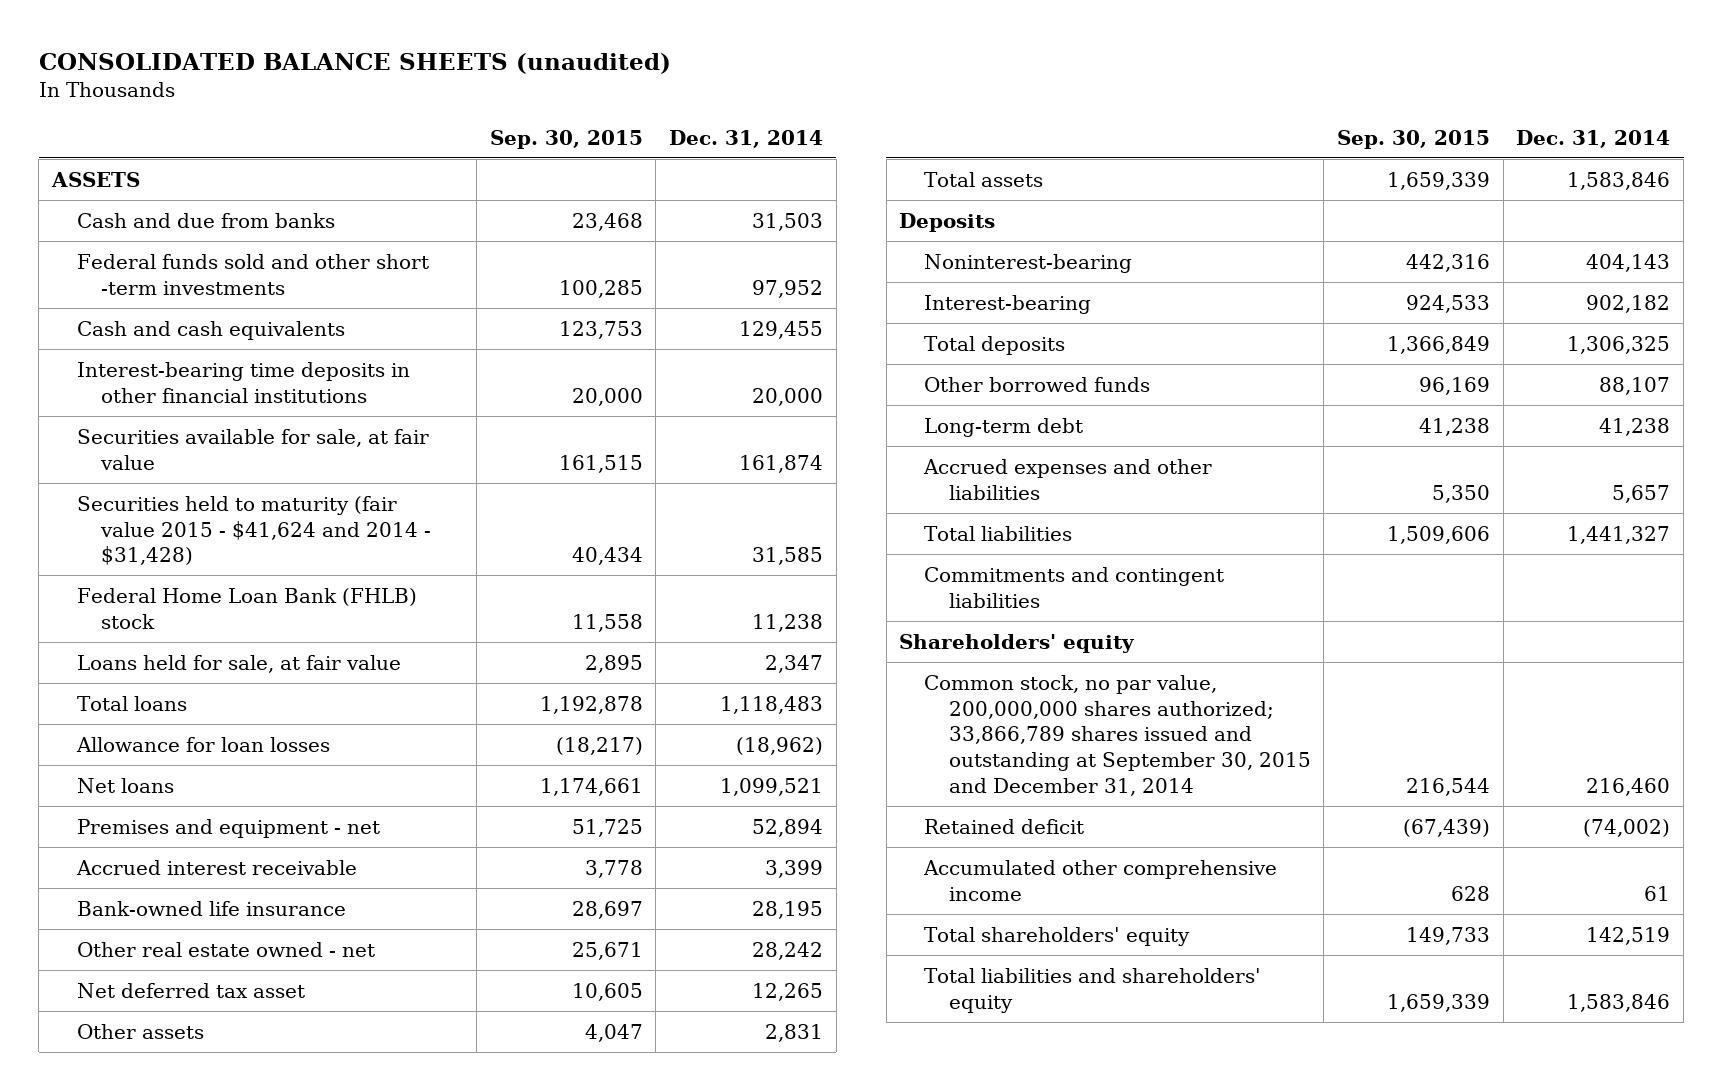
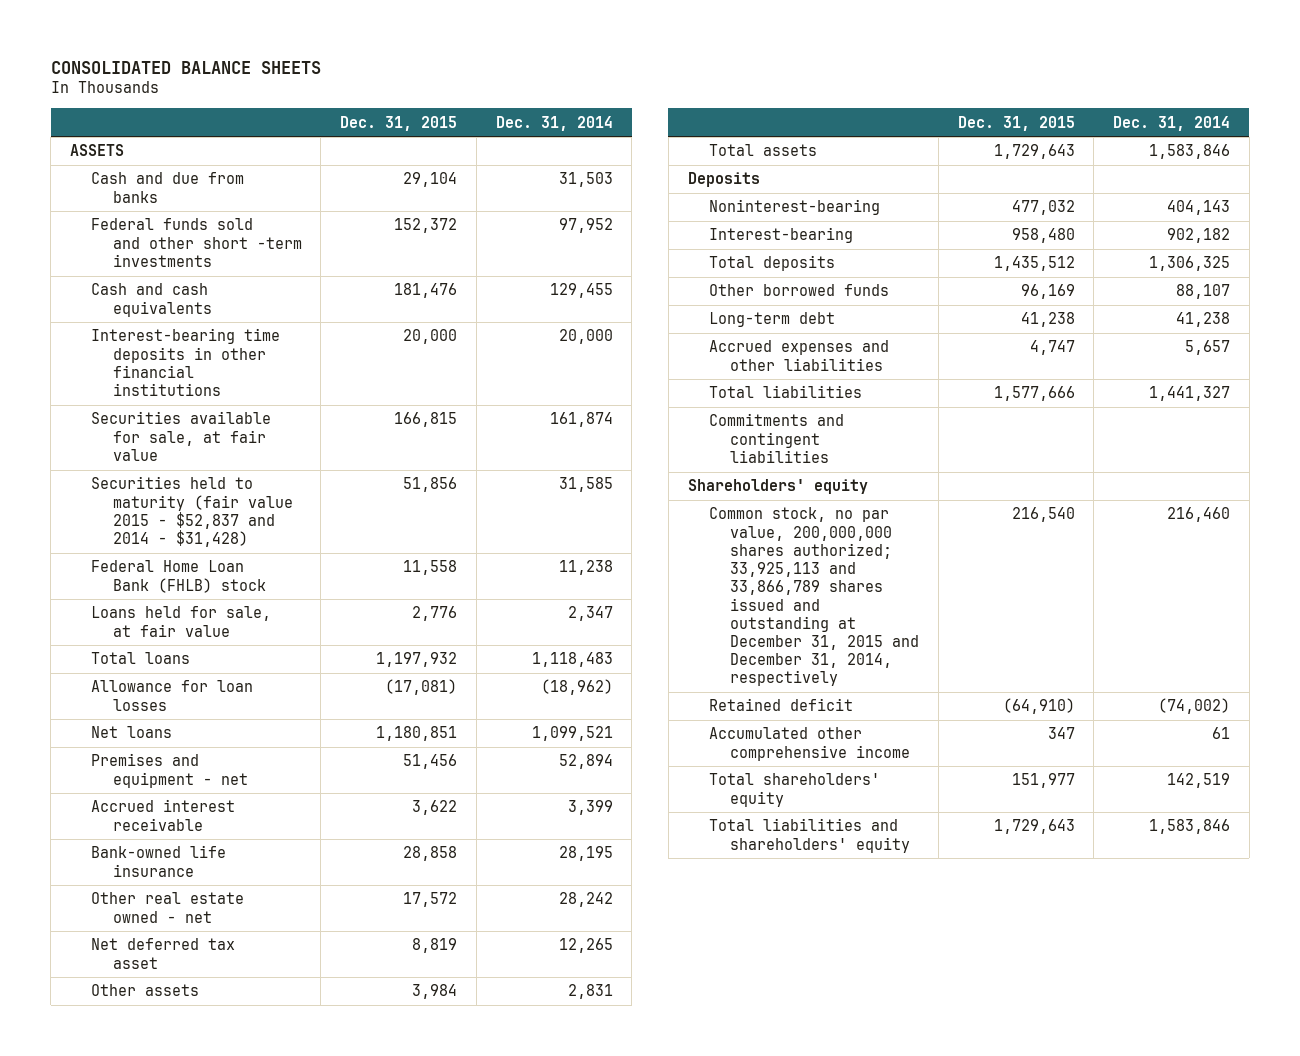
- CONSOLIDATED BALANCE SHEETS (unaudited)
+ CONSOLIDATED BALANCE SHEETS
- | Sep. 30, 2015 | Dec. 31, 2014
+ | Dec. 31, 2015 | Dec. 31, 2014
- Securities held to maturity (fair value 2015 - $41,624 and 2014 - $31,428) | 40,434 | 31,585
+ Securities held to maturity (fair value 2015 - $52,837 and 2014 - $31,428) | 51,856 | 31,585
- Common stock, no par value, 200,000,000 shares authorized; 33,866,789 shares issued and outstanding at September 30, 2015 and December 31, 2014 | 216,544 | 216,460
+ Common stock, no par value, 200,000,000 shares authorized; 33,925,113 and 33,866,789 shares issued and outstanding at December 31, 2015 and December 31, 2014, respectively | 216,540 | 216,460

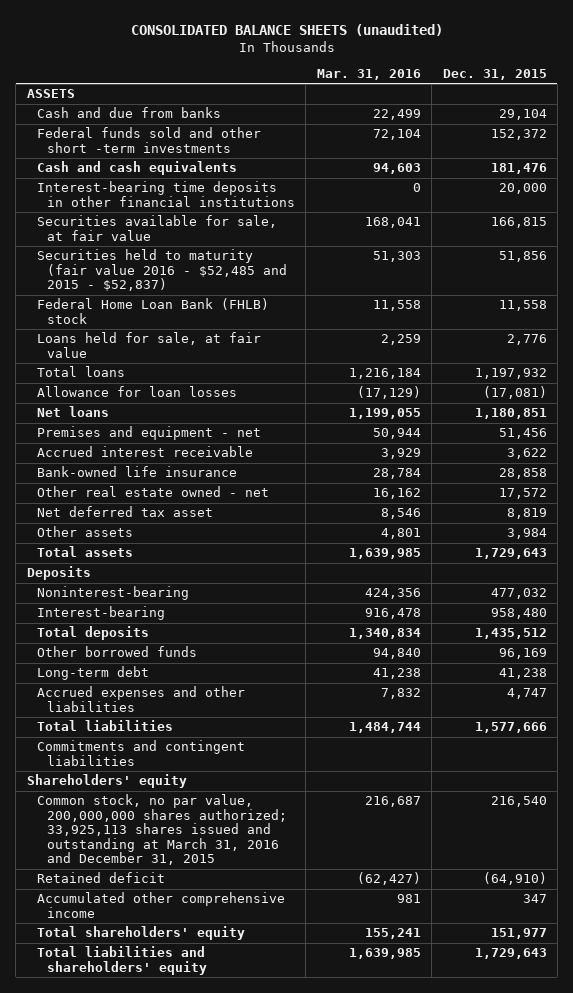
- CONSOLIDATED BALANCE SHEETS
+ CONSOLIDATED BALANCE SHEETS (unaudited)
- | Dec. 31, 2015 | Dec. 31, 2014
+ | Mar. 31, 2016 | Dec. 31, 2015
- Securities held to maturity (fair value 2015 - $52,837 and 2014 - $31,428) | 51,856 | 31,585
+ Securities held to maturity (fair value 2016 - $52,485 and 2015 - $52,837) | 51,303 | 51,856
- Common stock, no par value, 200,000,000 shares authorized; 33,925,113 and 33,866,789 shares issued and outstanding at December 31, 2015 and December 31, 2014, respectively | 216,540 | 216,460
+ Common stock, no par value, 200,000,000 shares authorized; 33,925,113 shares issued and outstanding at March 31, 2016 and December 31, 2015 | 216,687 | 216,540

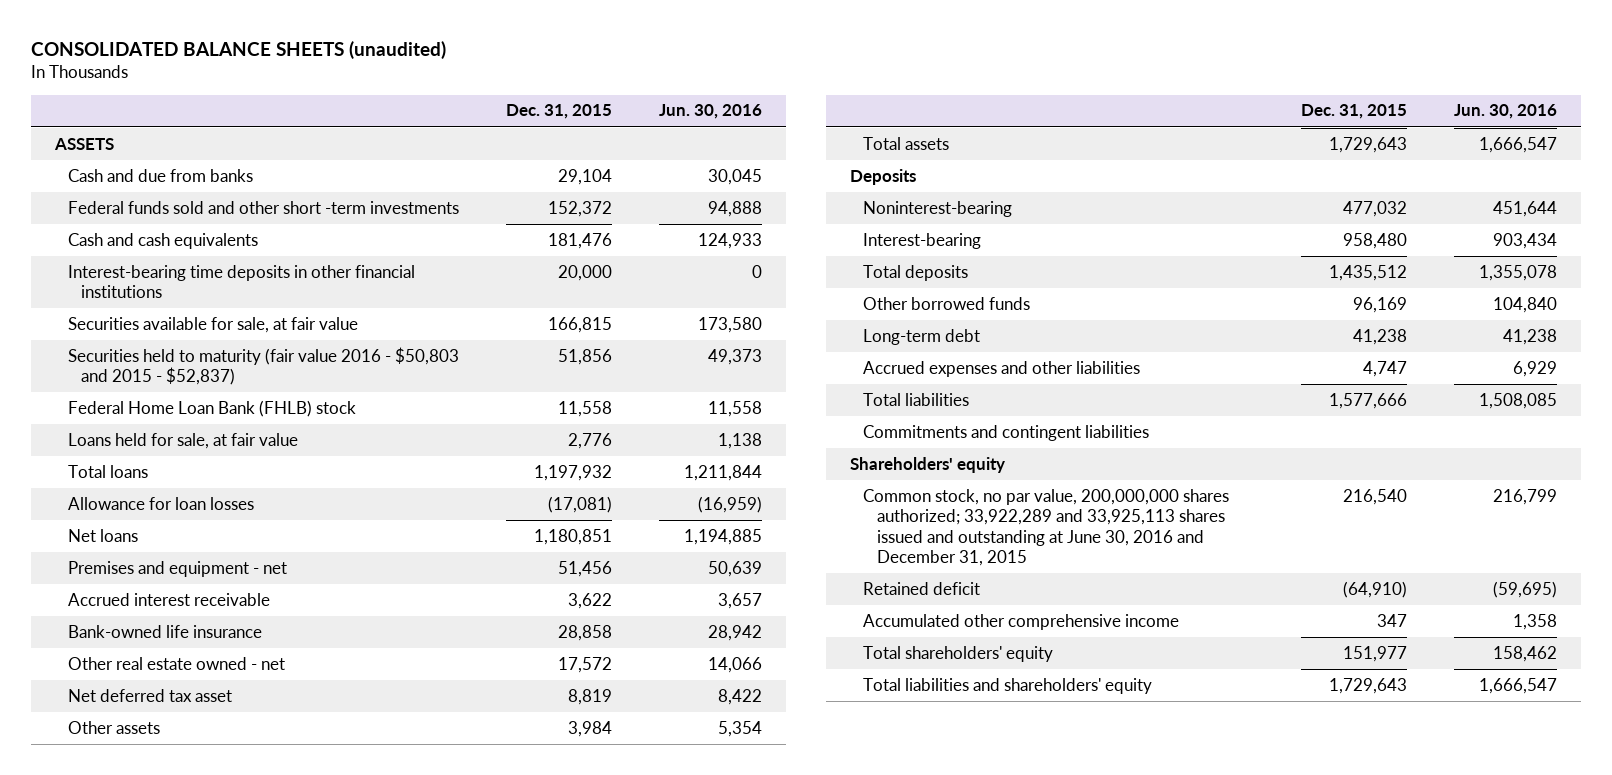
- | Mar. 31, 2016 | Dec. 31, 2015
+ | Dec. 31, 2015 | Jun. 30, 2016
- Securities held to maturity (fair value 2016 - $52,485 and 2015 - $52,837) | 51,303 | 51,856
+ Securities held to maturity (fair value 2016 - $50,803 and 2015 - $52,837) | 51,856 | 49,373
- Common stock, no par value, 200,000,000 shares authorized; 33,925,113 shares issued and outstanding at March 31, 2016 and December 31, 2015 | 216,687 | 216,540
+ Common stock, no par value, 200,000,000 shares authorized; 33,922,289 and 33,925,113 shares issued and outstanding at June 30, 2016 and December 31, 2015 | 216,540 | 216,799

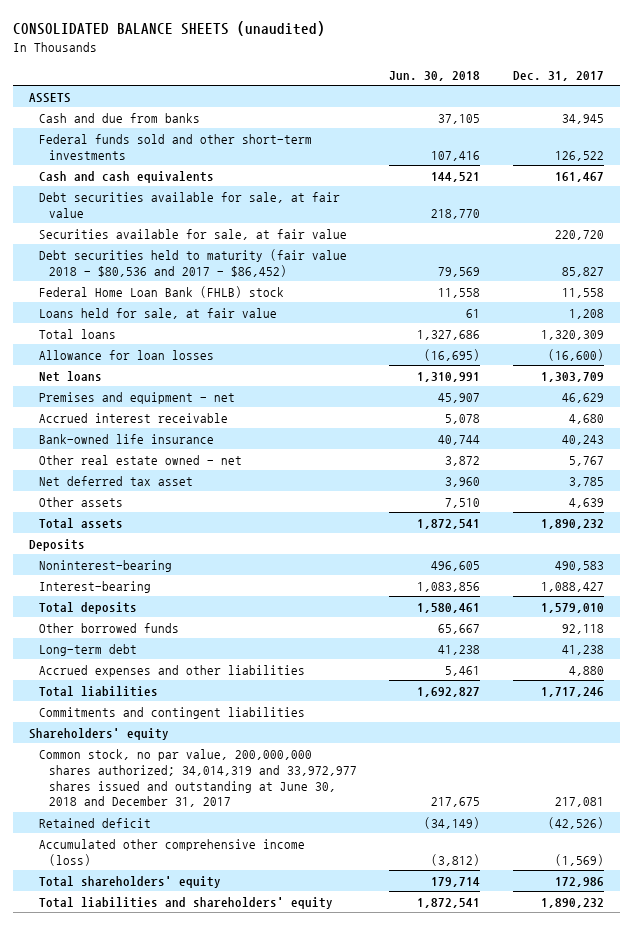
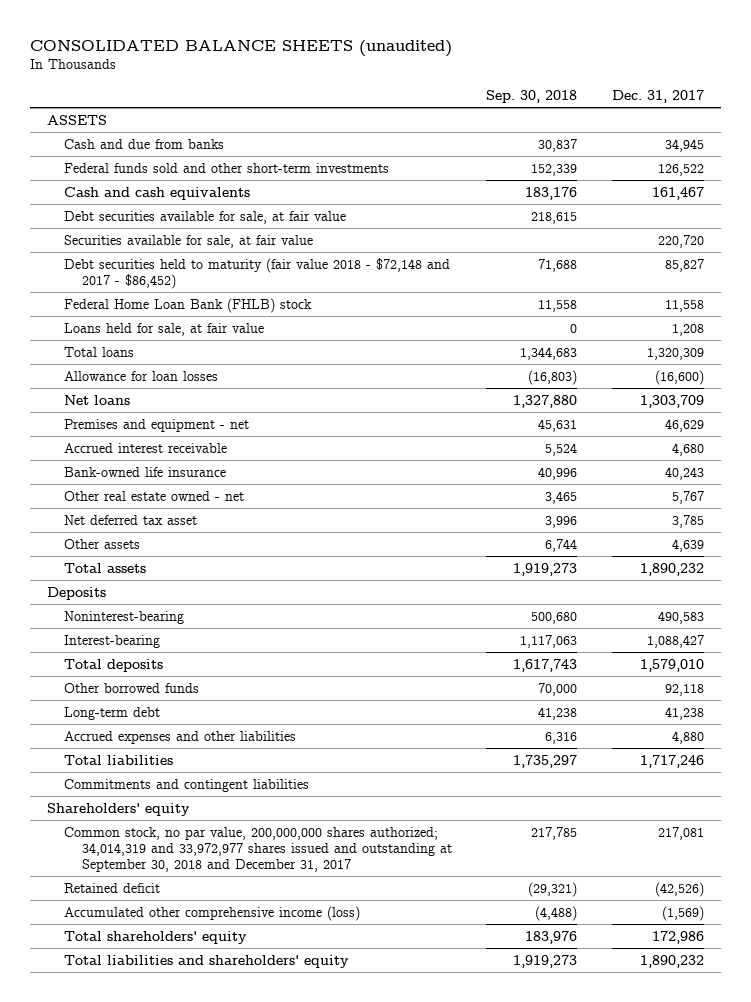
- | Jun. 30, 2018 | Dec. 31, 2017
+ | Sep. 30, 2018 | Dec. 31, 2017
- Debt securities held to maturity (fair value 2018 - $80,536 and 2017 - $86,452) | 79,569 | 85,827
+ Debt securities held to maturity (fair value 2018 - $72,148 and 2017 - $86,452) | 71,688 | 85,827
- Common stock, no par value, 200,000,000 shares authorized; 34,014,319 and 33,972,977 shares issued and outstanding at June 30, 2018 and December 31, 2017 | 217,675 | 217,081
+ Common stock, no par value, 200,000,000 shares authorized; 34,014,319 and 33,972,977 shares issued and outstanding at September 30, 2018 and December 31, 2017 | 217,785 | 217,081

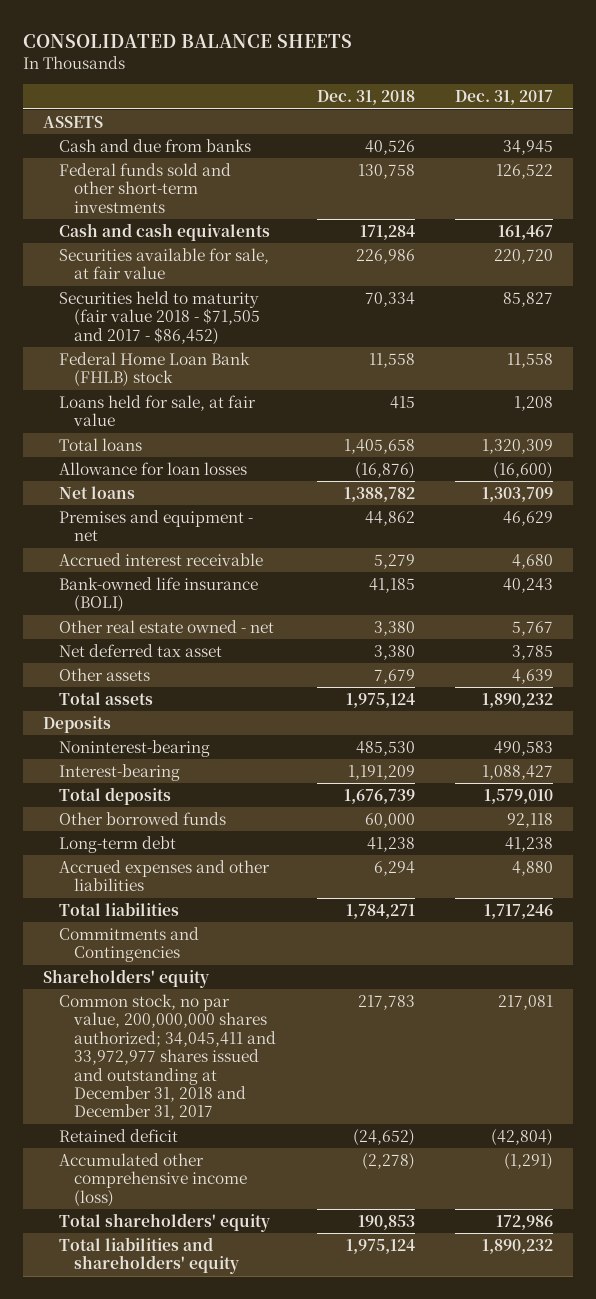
- CONSOLIDATED BALANCE SHEETS (unaudited)
+ CONSOLIDATED BALANCE SHEETS
- | Sep. 30, 2018 | Dec. 31, 2017
+ | Dec. 31, 2018 | Dec. 31, 2017
- Debt securities available for sale, at fair value | 218,615 |
- Debt securities held to maturity (fair value 2018 - $72,148 and 2017 - $86,452) | 71,688 | 85,827
+ Securities held to maturity (fair value 2018 - $71,505 and 2017 - $86,452) | 70,334 | 85,827
- Bank-owned life insurance | 40,996 | 40,243
+ Bank-owned life insurance (BOLI) | 41,185 | 40,243
- Commitments and contingent liabilities
+ Commitments and Contingencies
- Common stock, no par value, 200,000,000 shares authorized; 34,014,319 and 33,972,977 shares issued and outstanding at September 30, 2018 and December 31, 2017 | 217,785 | 217,081
- Retained deficit | (29,321) | (42,526)
- Accumulated other comprehensive income (loss) | (4,488) | (1,569)
+ Common stock, no par value, 200,000,000 shares authorized; 34,045,411 and 33,972,977 shares issued and outstanding at December 31, 2018 and December 31, 2017 | 217,783 | 217,081
+ Retained deficit | (24,652) | (42,804)
+ Accumulated other comprehensive income (loss) | (2,278) | (1,291)

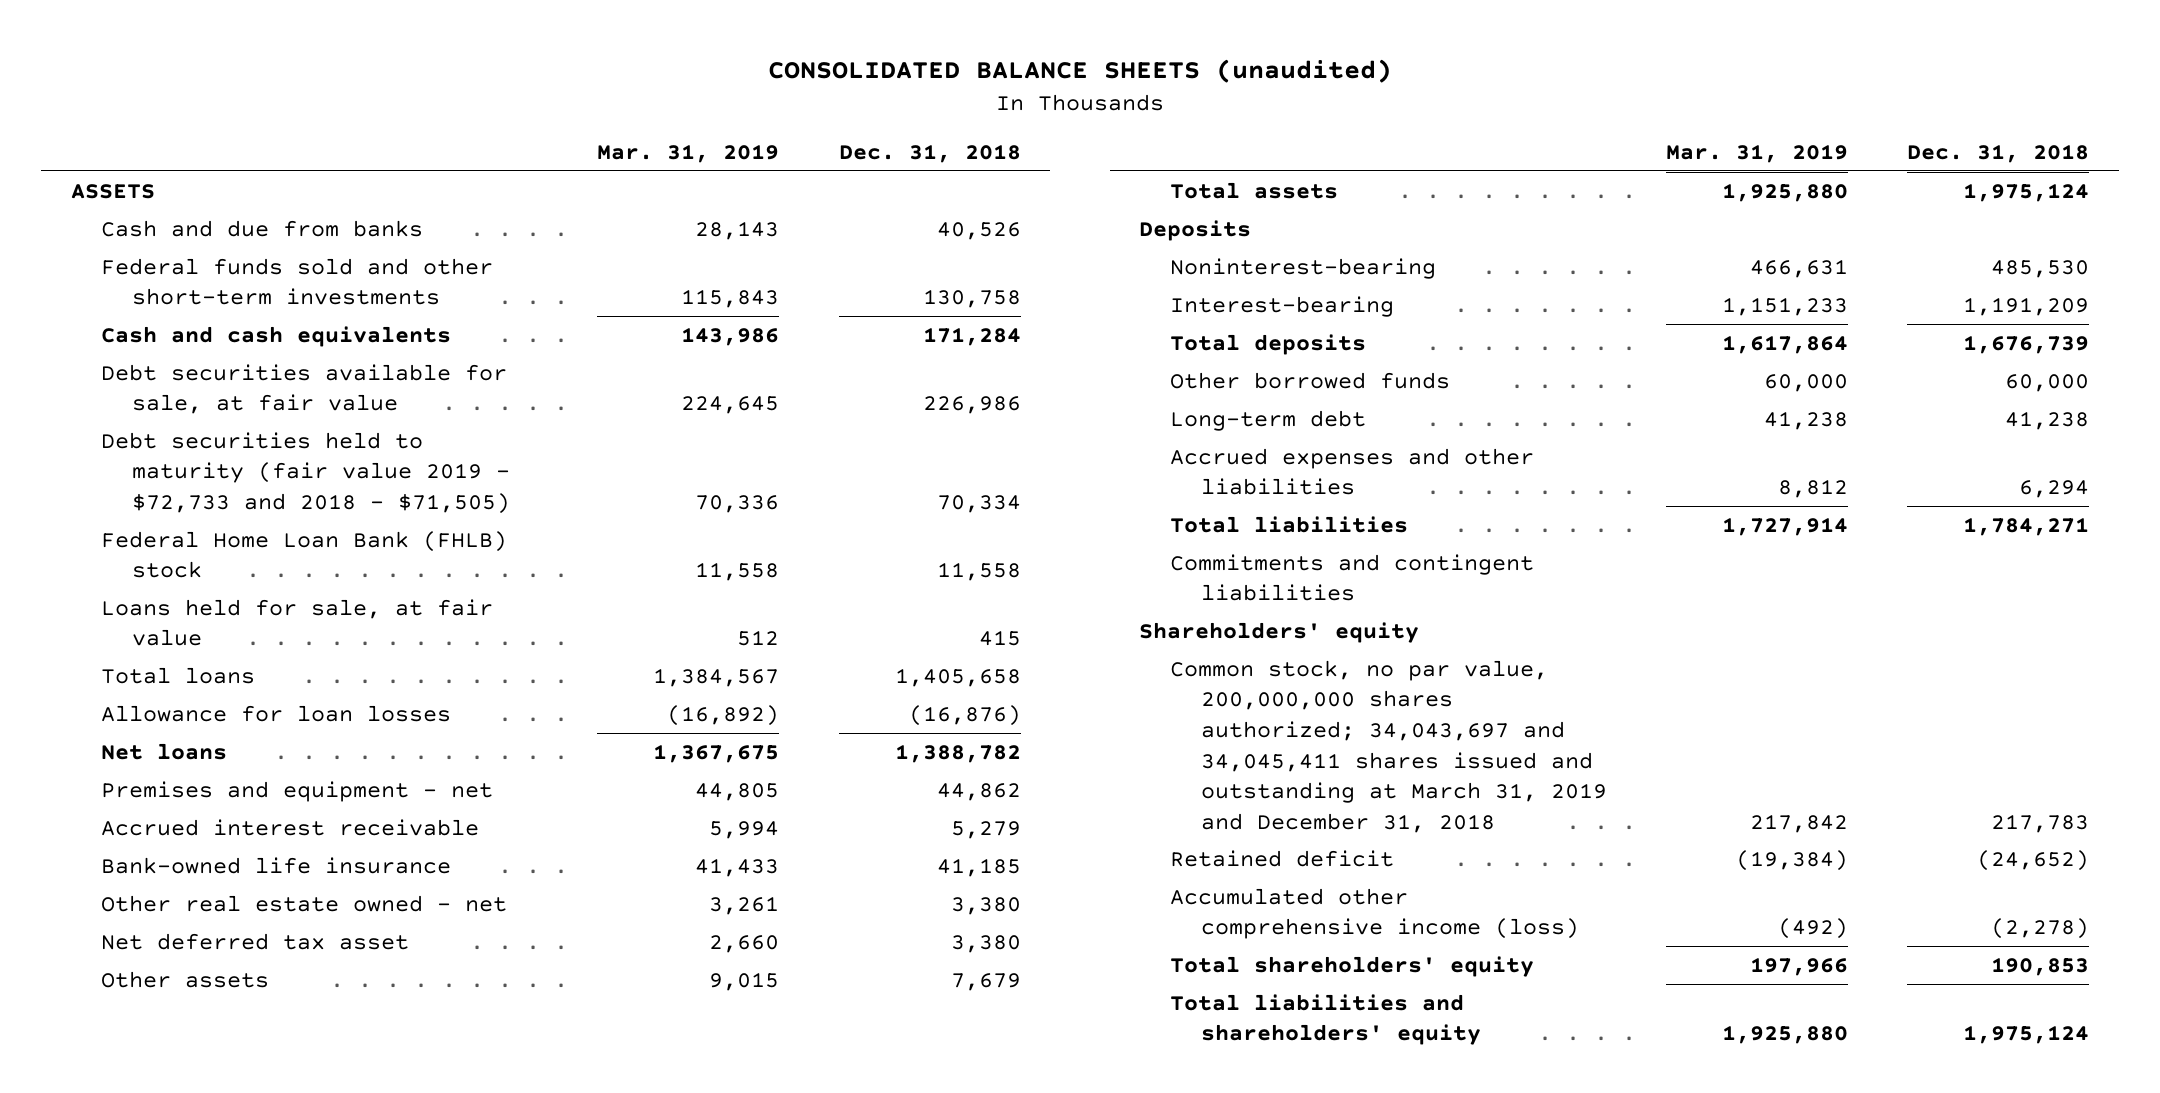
- CONSOLIDATED BALANCE SHEETS
+ CONSOLIDATED BALANCE SHEETS (unaudited)
- | Dec. 31, 2018 | Dec. 31, 2017
+ | Mar. 31, 2019 | Dec. 31, 2018
- Securities available for sale, at fair value | 226,986 | 220,720
- Securities held to maturity (fair value 2018 - $71,505 and 2017 - $86,452) | 70,334 | 85,827
+ Debt securities available for sale, at fair value | 224,645 | 226,986
+ Debt securities held to maturity (fair value 2019 - $72,733 and 2018 - $71,505) | 70,336 | 70,334
- Bank-owned life insurance (BOLI) | 41,185 | 40,243
+ Bank-owned life insurance | 41,433 | 41,185
- Commitments and Contingencies
+ Commitments and contingent liabilities
- Common stock, no par value, 200,000,000 shares authorized; 34,045,411 and 33,972,977 shares issued and outstanding at December 31, 2018 and December 31, 2017 | 217,783 | 217,081
+ Common stock, no par value, 200,000,000 shares authorized; 34,043,697 and 34,045,411 shares issued and outstanding at March 31, 2019 and December 31, 2018 | 217,842 | 217,783

